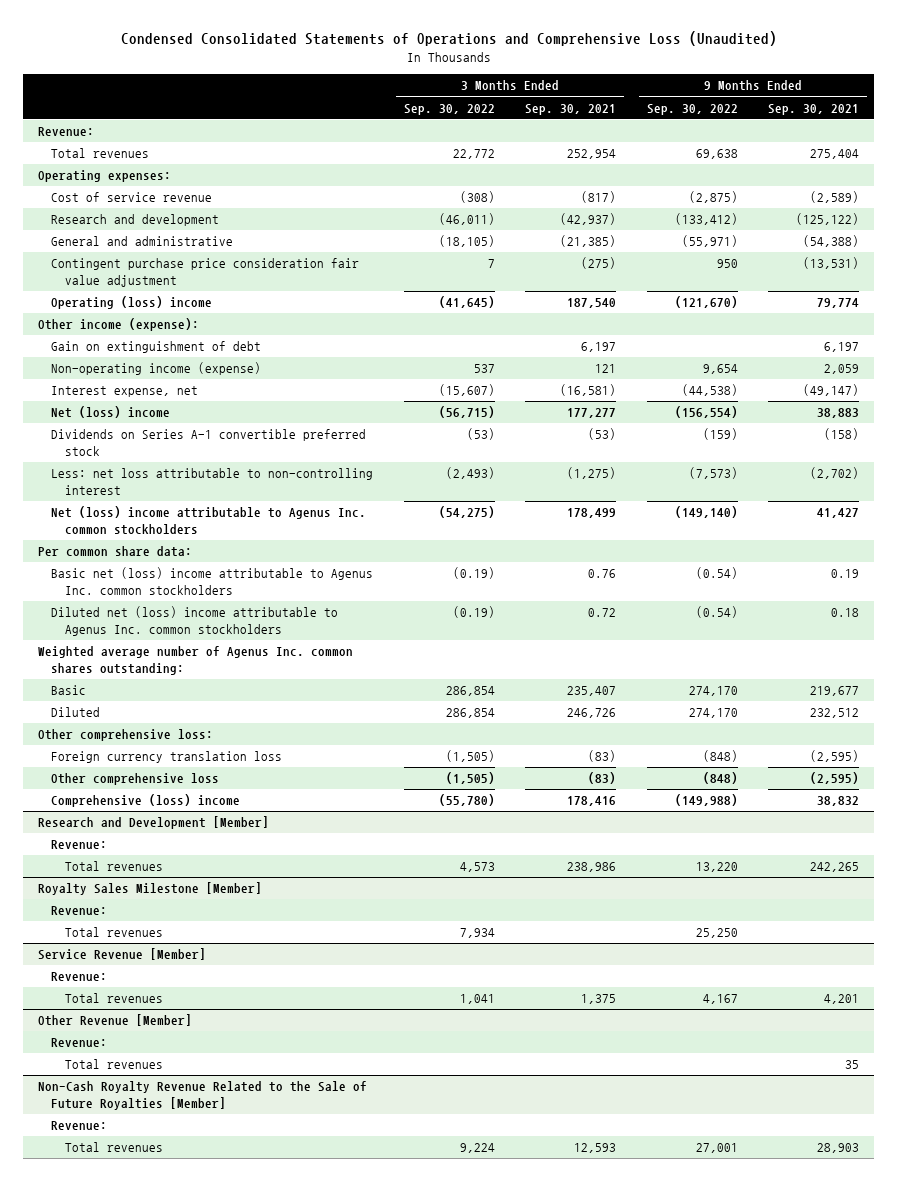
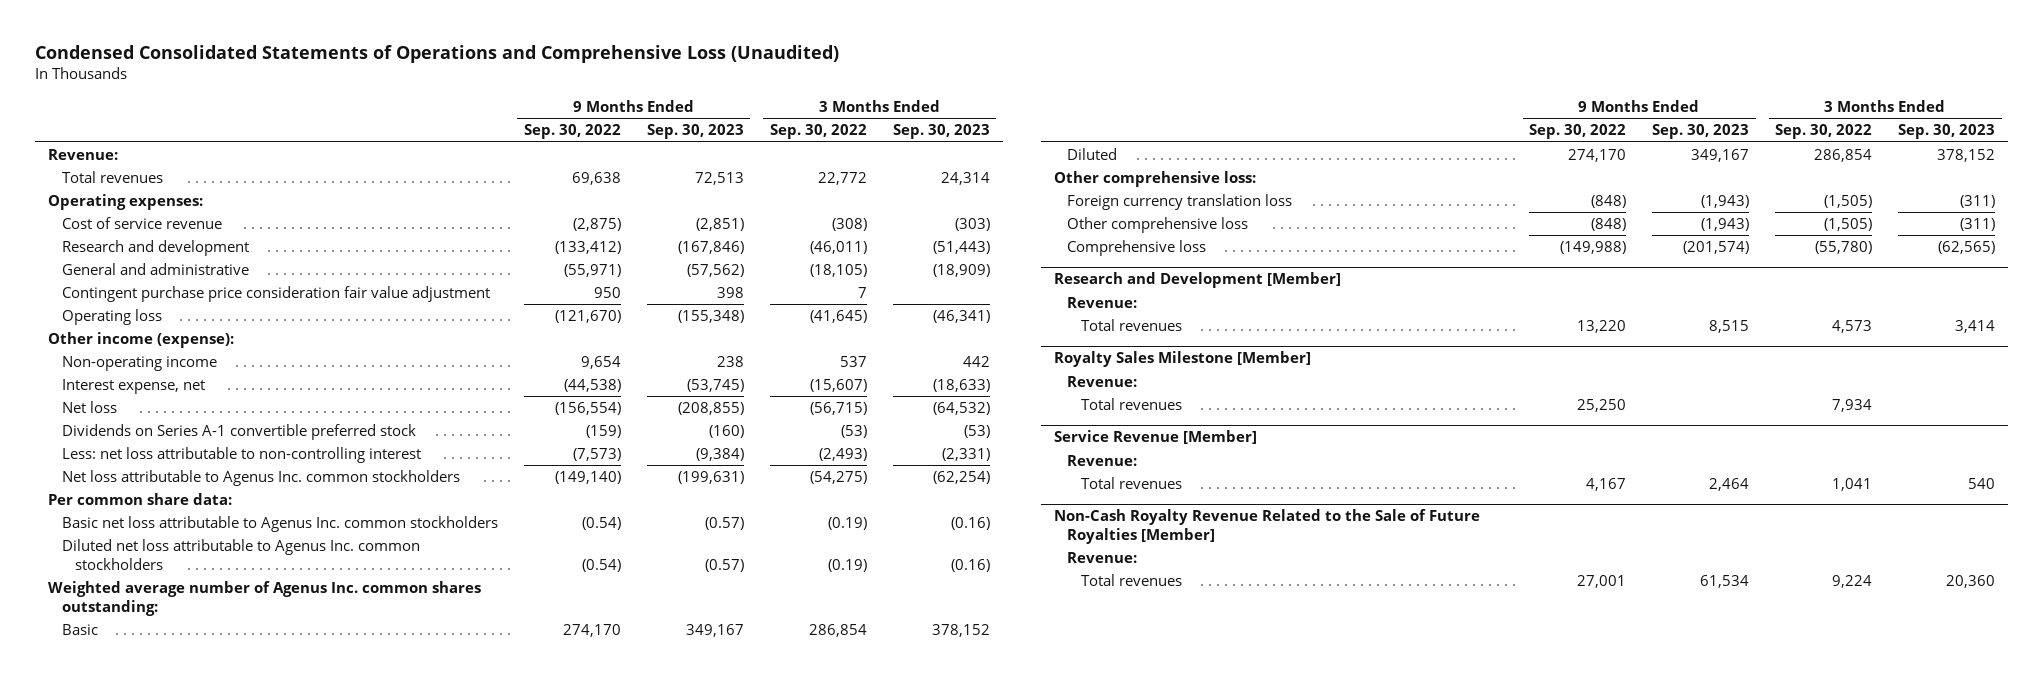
- | 3 Months Ended Sep. 30, 2022 | 3 Months Ended Sep. 30, 2021 | 9 Months Ended Sep. 30, 2022 | 9 Months Ended Sep. 30, 2021
+ | 9 Months Ended Sep. 30, 2022 | 9 Months Ended Sep. 30, 2023 | 3 Months Ended Sep. 30, 2022 | 3 Months Ended Sep. 30, 2023
- Operating (loss) income | (41,645) | 187,540 | (121,670) | 79,774
+ Operating loss | (121,670) | (155,348) | (41,645) | (46,341)
- Gain on extinguishment of debt | | 6,197 | | 6,197
- Non-operating income (expense) | 537 | 121 | 9,654 | 2,059
+ Non-operating income | 9,654 | 238 | 537 | 442
- Net (loss) income | (56,715) | 177,277 | (156,554) | 38,883
+ Net loss | (156,554) | (208,855) | (56,715) | (64,532)
- Net (loss) income attributable to Agenus Inc. common stockholders | (54,275) | 178,499 | (149,140) | 41,427
+ Net loss attributable to Agenus Inc. common stockholders | (149,140) | (199,631) | (54,275) | (62,254)
- Basic net (loss) income attributable to Agenus Inc. common stockholders | (0.19) | 0.76 | (0.54) | 0.19
- Diluted net (loss) income attributable to Agenus Inc. common stockholders | (0.19) | 0.72 | (0.54) | 0.18
+ Basic net loss attributable to Agenus Inc. common stockholders | (0.54) | (0.57) | (0.19) | (0.16)
+ Diluted net loss attributable to Agenus Inc. common stockholders | (0.54) | (0.57) | (0.19) | (0.16)
- Comprehensive (loss) income | (55,780) | 178,416 | (149,988) | 38,832
+ Comprehensive loss | (149,988) | (201,574) | (55,780) | (62,565)
- Other Revenue [Member]
- Revenue:
- Total revenues | | | | 35

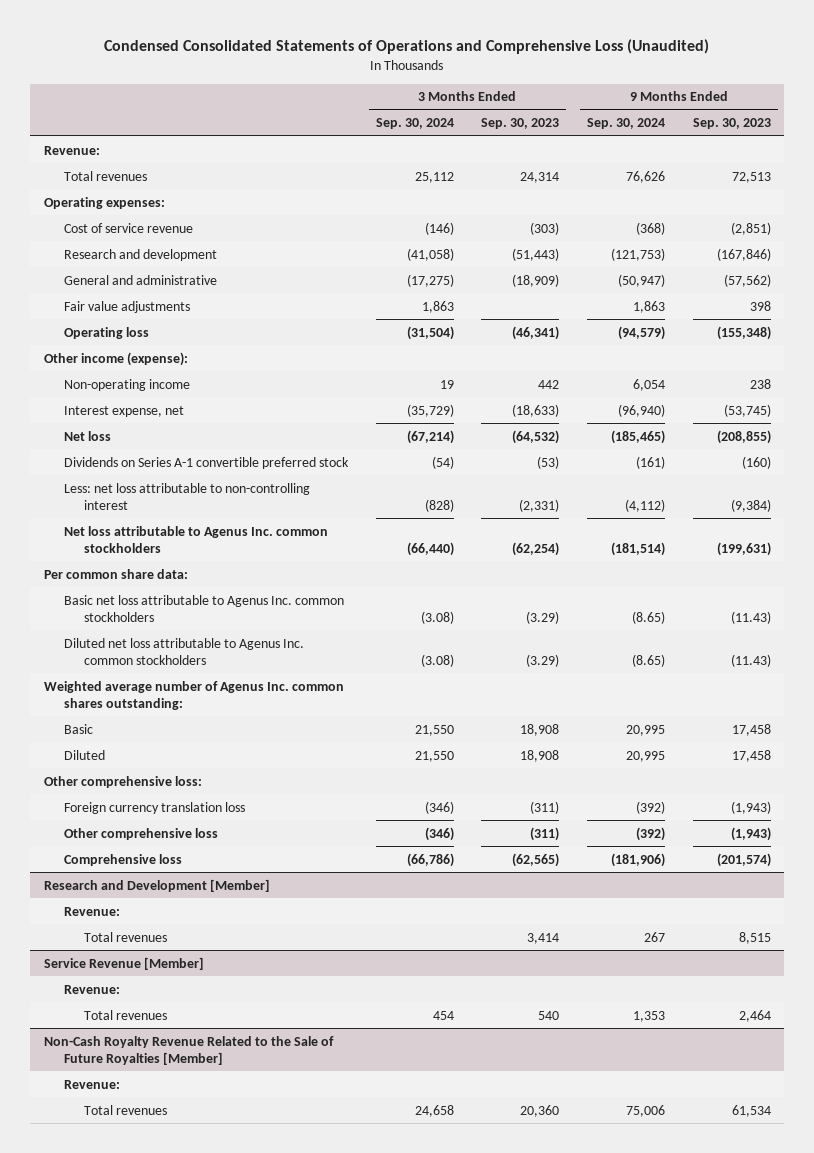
- | 9 Months Ended Sep. 30, 2022 | 9 Months Ended Sep. 30, 2023 | 3 Months Ended Sep. 30, 2022 | 3 Months Ended Sep. 30, 2023
+ | 3 Months Ended Sep. 30, 2024 | 3 Months Ended Sep. 30, 2023 | 9 Months Ended Sep. 30, 2024 | 9 Months Ended Sep. 30, 2023
- Contingent purchase price consideration fair value adjustment | 950 | 398 | 7 |
+ Fair value adjustments | 1,863 | | 1,863 | 398
- Basic net loss attributable to Agenus Inc. common stockholders | (0.54) | (0.57) | (0.19) | (0.16)
- Diluted net loss attributable to Agenus Inc. common stockholders | (0.54) | (0.57) | (0.19) | (0.16)
+ Basic net loss attributable to Agenus Inc. common stockholders | (3.08) | (3.29) | (8.65) | (11.43)
+ Diluted net loss attributable to Agenus Inc. common stockholders | (3.08) | (3.29) | (8.65) | (11.43)
- Basic | 274,170 | 349,167 | 286,854 | 378,152
- Diluted | 274,170 | 349,167 | 286,854 | 378,152
+ Basic | 21,550 | 18,908 | 20,995 | 17,458
+ Diluted | 21,550 | 18,908 | 20,995 | 17,458
- Royalty Sales Milestone [Member]
- Revenue:
- Total revenues | 25,250 | | 7,934 |

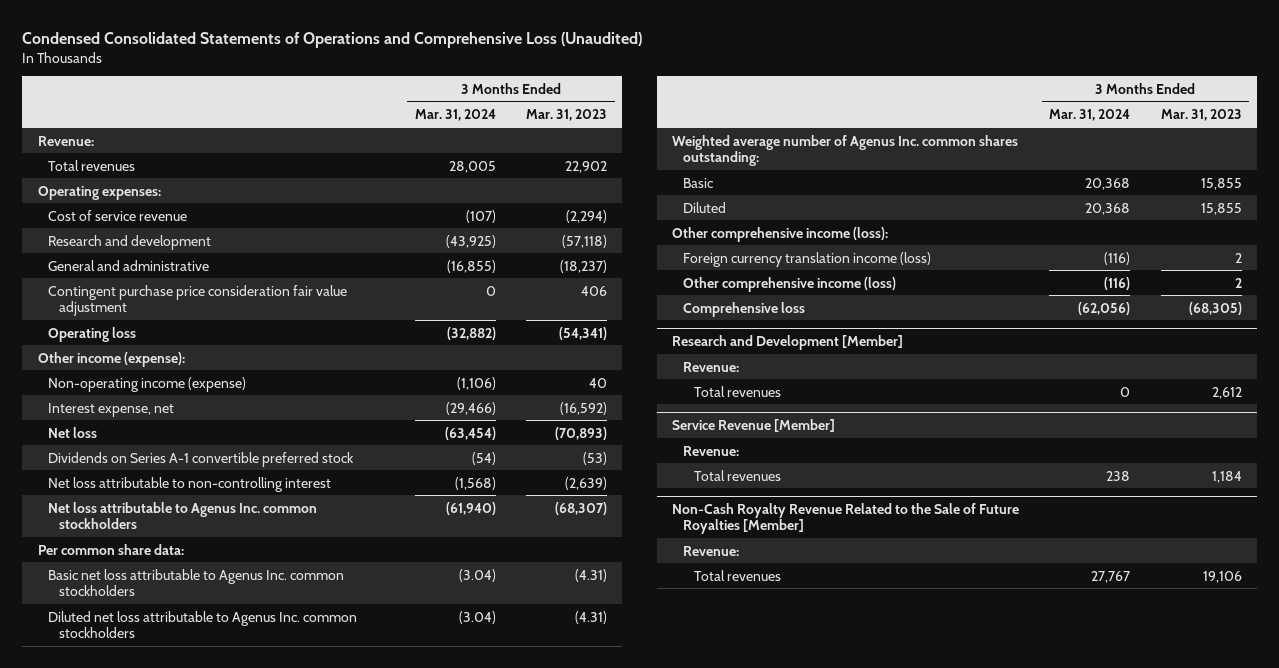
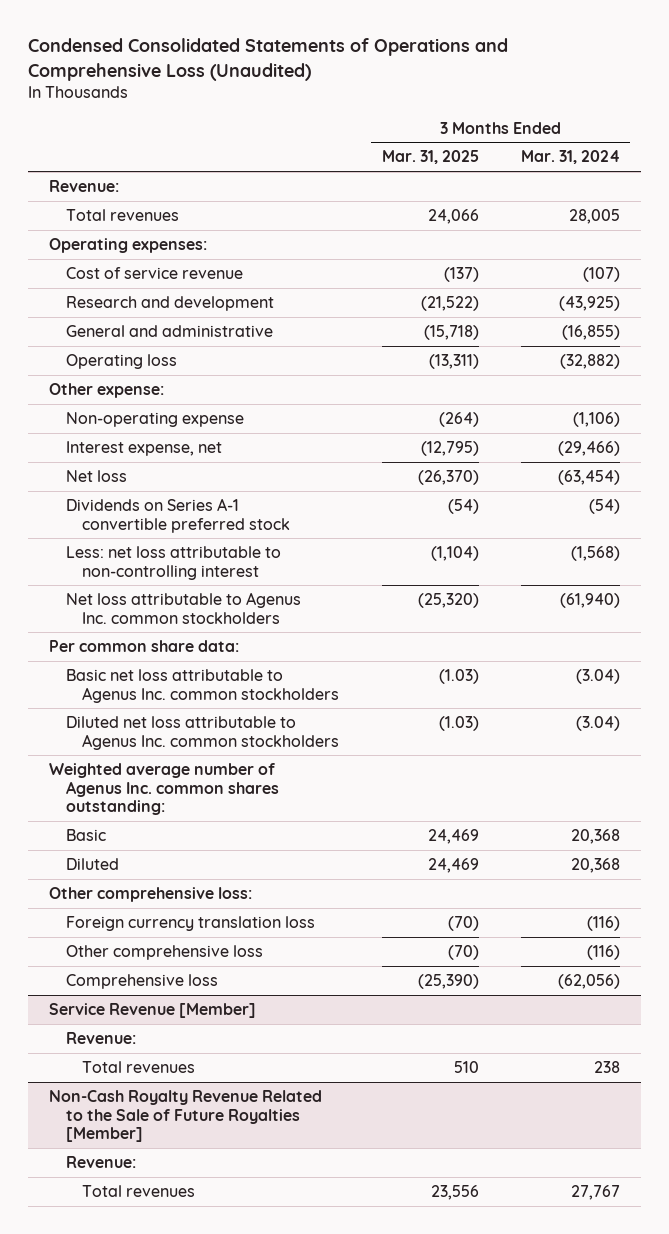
- | 3 Months Ended Mar. 31, 2024 | 3 Months Ended Mar. 31, 2023
+ | 3 Months Ended Mar. 31, 2025 | 3 Months Ended Mar. 31, 2024
- Contingent purchase price consideration fair value adjustment | 0 | 406
- Other income (expense):
- Non-operating income (expense) | (1,106) | 40
+ Other expense:
+ Non-operating expense | (264) | (1,106)
- Net loss attributable to non-controlling interest | (1,568) | (2,639)
+ Less: net loss attributable to non-controlling interest | (1,104) | (1,568)
- Other comprehensive income (loss):
- Foreign currency translation income (loss) | (116) | 2
- Other comprehensive income (loss) | (116) | 2
+ Other comprehensive loss:
+ Foreign currency translation loss | (70) | (116)
+ Other comprehensive loss | (70) | (116)
- Research and Development [Member]
- Revenue:
- Total revenues | 0 | 2,612

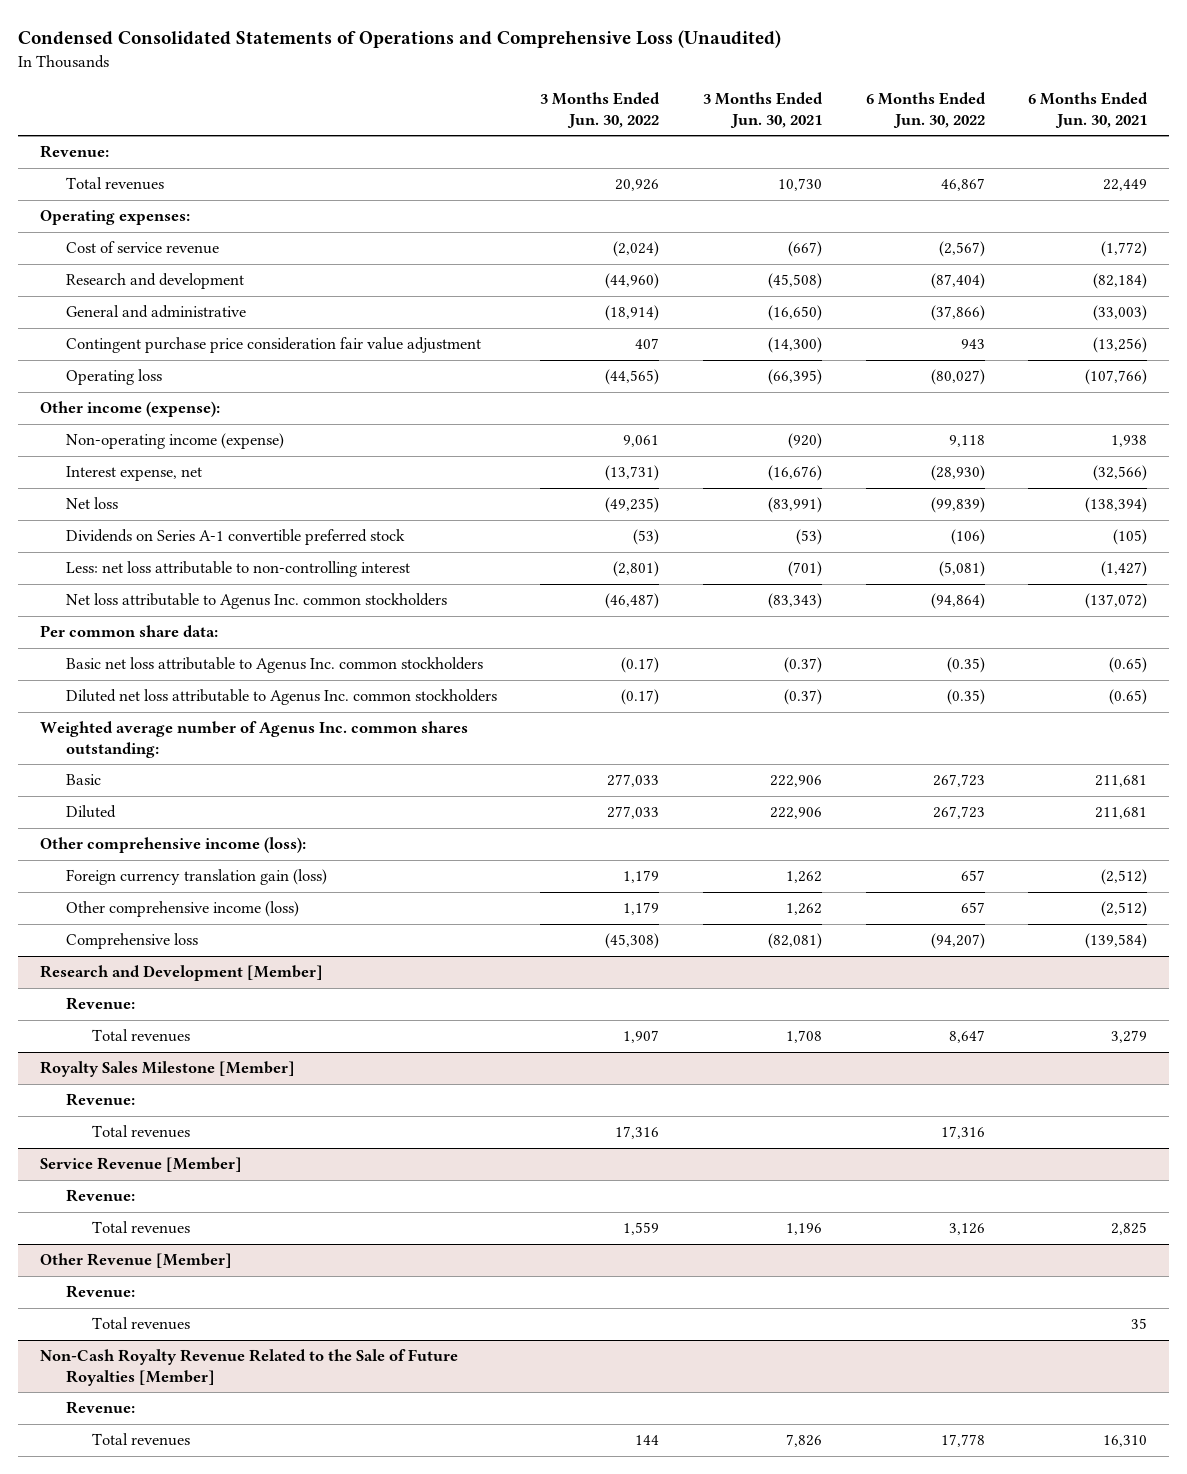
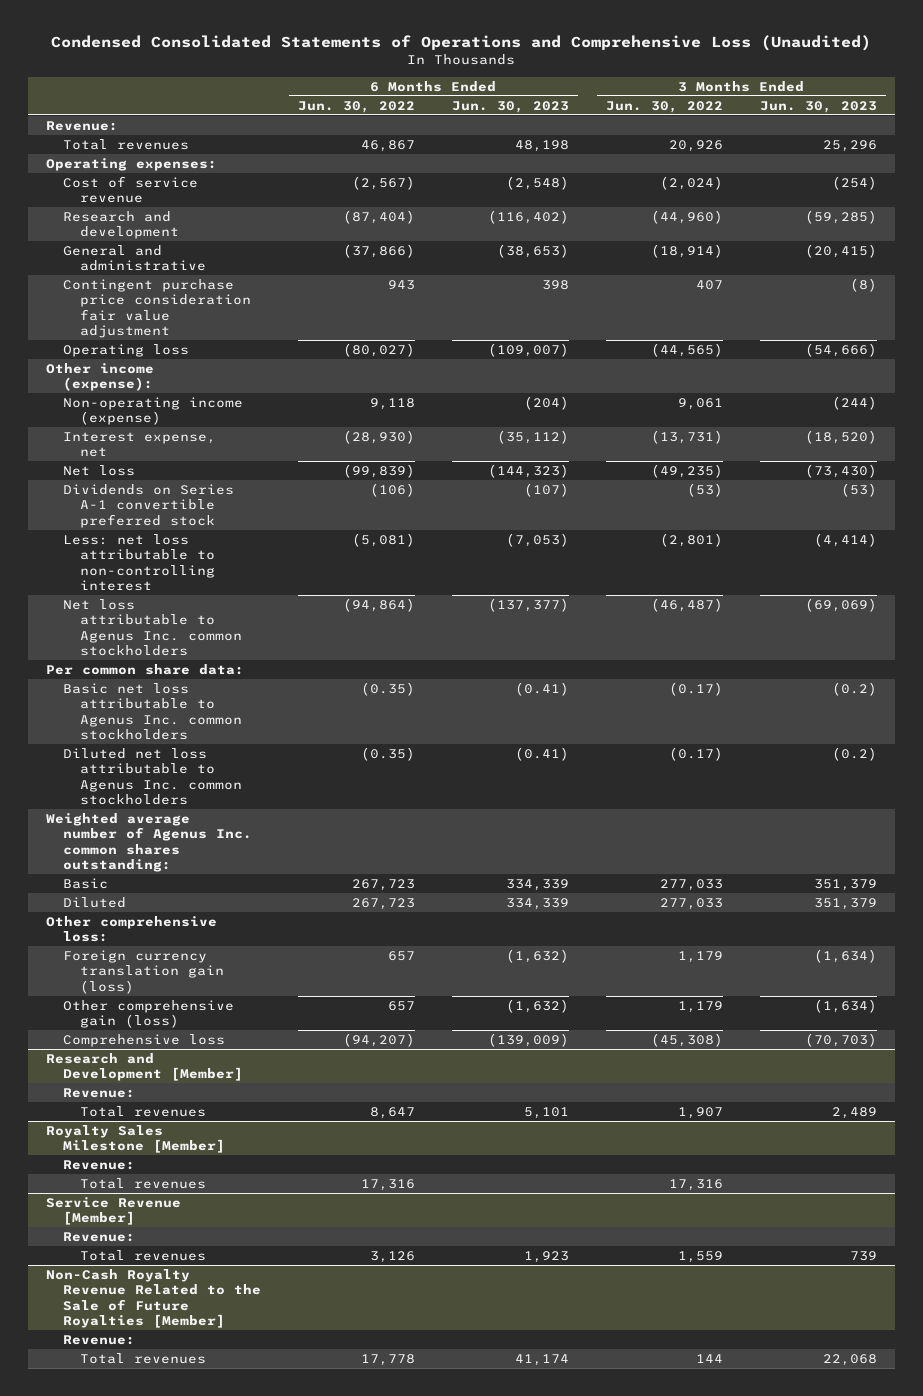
- | 3 Months Ended Jun. 30, 2022 | 3 Months Ended Jun. 30, 2021 | 6 Months Ended Jun. 30, 2022 | 6 Months Ended Jun. 30, 2021
+ | 6 Months Ended Jun. 30, 2022 | 6 Months Ended Jun. 30, 2023 | 3 Months Ended Jun. 30, 2022 | 3 Months Ended Jun. 30, 2023
- Other comprehensive income (loss):
+ Other comprehensive loss:
- Other comprehensive income (loss) | 1,179 | 1,262 | 657 | (2,512)
+ Other comprehensive gain (loss) | 657 | (1,632) | 1,179 | (1,634)
- Other Revenue [Member]
- Revenue:
- Total revenues | | | | 35

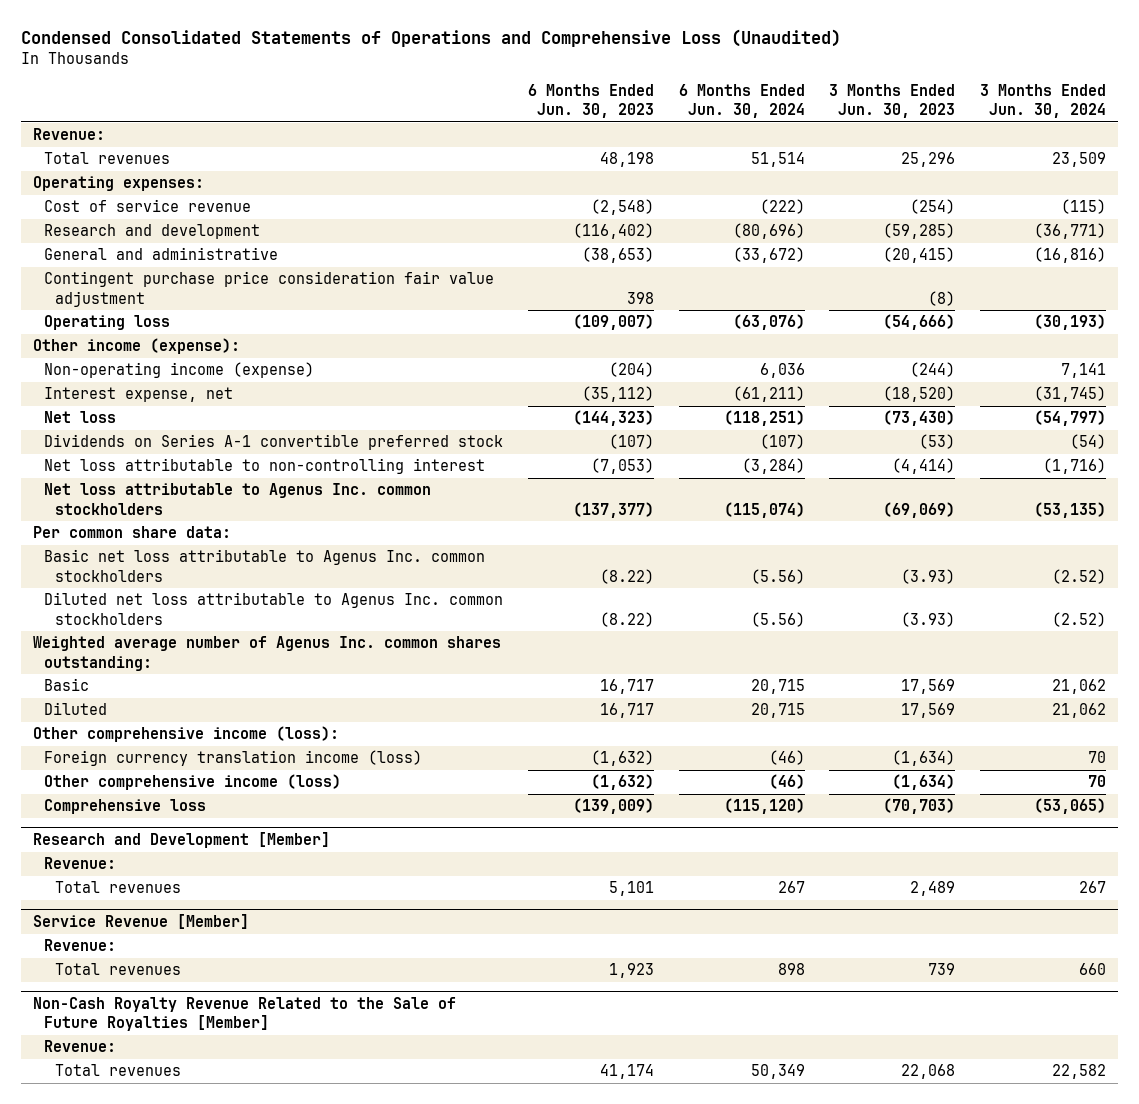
- | 6 Months Ended Jun. 30, 2022 | 6 Months Ended Jun. 30, 2023 | 3 Months Ended Jun. 30, 2022 | 3 Months Ended Jun. 30, 2023
+ | 6 Months Ended Jun. 30, 2023 | 6 Months Ended Jun. 30, 2024 | 3 Months Ended Jun. 30, 2023 | 3 Months Ended Jun. 30, 2024
- Less: net loss attributable to non-controlling interest | (5,081) | (7,053) | (2,801) | (4,414)
+ Net loss attributable to non-controlling interest | (7,053) | (3,284) | (4,414) | (1,716)
- Basic net loss attributable to Agenus Inc. common stockholders | (0.35) | (0.41) | (0.17) | (0.2)
- Diluted net loss attributable to Agenus Inc. common stockholders | (0.35) | (0.41) | (0.17) | (0.2)
+ Basic net loss attributable to Agenus Inc. common stockholders | (8.22) | (5.56) | (3.93) | (2.52)
+ Diluted net loss attributable to Agenus Inc. common stockholders | (8.22) | (5.56) | (3.93) | (2.52)
- Basic | 267,723 | 334,339 | 277,033 | 351,379
- Diluted | 267,723 | 334,339 | 277,033 | 351,379
- Other comprehensive loss:
- Foreign currency translation gain (loss) | 657 | (1,632) | 1,179 | (1,634)
- Other comprehensive gain (loss) | 657 | (1,632) | 1,179 | (1,634)
+ Basic | 16,717 | 20,715 | 17,569 | 21,062
+ Diluted | 16,717 | 20,715 | 17,569 | 21,062
+ Other comprehensive income (loss):
+ Foreign currency translation income (loss) | (1,632) | (46) | (1,634) | 70
+ Other comprehensive income (loss) | (1,632) | (46) | (1,634) | 70
- Royalty Sales Milestone [Member]
- Revenue:
- Total revenues | 17,316 | | 17,316 |

